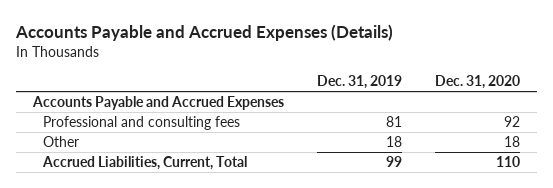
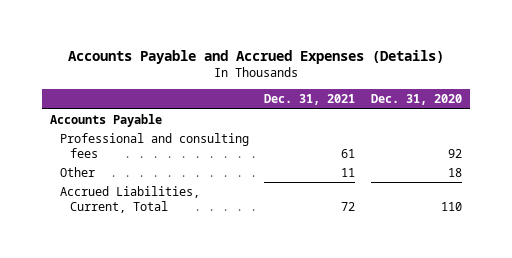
- | Dec. 31, 2019 | Dec. 31, 2020
+ | Dec. 31, 2021 | Dec. 31, 2020
- Accounts Payable and Accrued Expenses
+ Accounts Payable

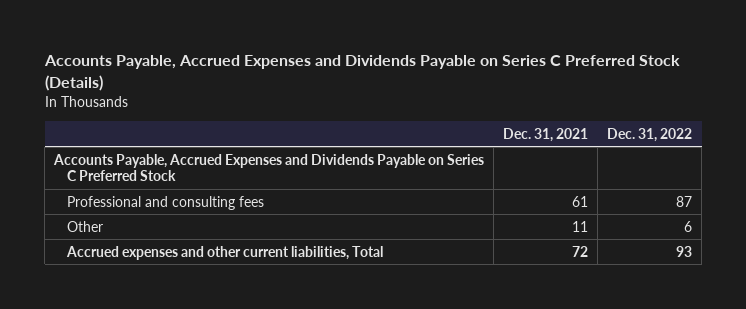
- Accounts Payable and Accrued Expenses (Details)
+ Accounts Payable, Accrued Expenses and Dividends Payable on Series C Preferred Stock (Details)
- | Dec. 31, 2021 | Dec. 31, 2020
+ | Dec. 31, 2021 | Dec. 31, 2022
- Accounts Payable
+ Accounts Payable, Accrued Expenses and Dividends Payable on Series C Preferred Stock
- Accrued Liabilities, Current, Total | 72 | 110
+ Accrued expenses and other current liabilities, Total | 72 | 93

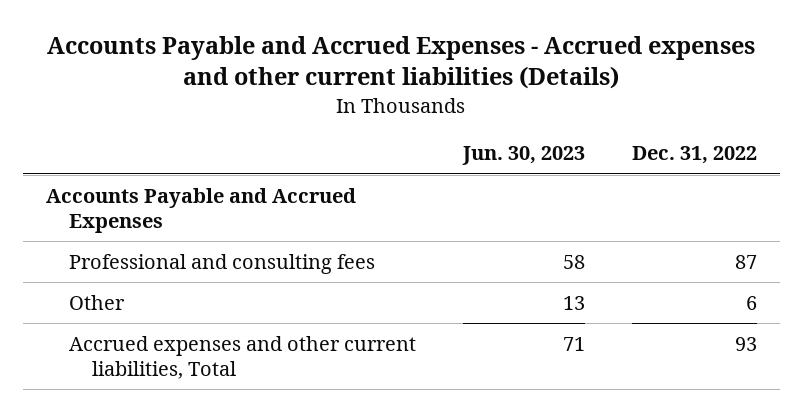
- Accounts Payable, Accrued Expenses and Dividends Payable on Series C Preferred Stock (Details)
+ Accounts Payable and Accrued Expenses - Accrued expenses and other current liabilities (Details)
- | Dec. 31, 2021 | Dec. 31, 2022
+ | Jun. 30, 2023 | Dec. 31, 2022
- Accounts Payable, Accrued Expenses and Dividends Payable on Series C Preferred Stock
+ Accounts Payable and Accrued Expenses

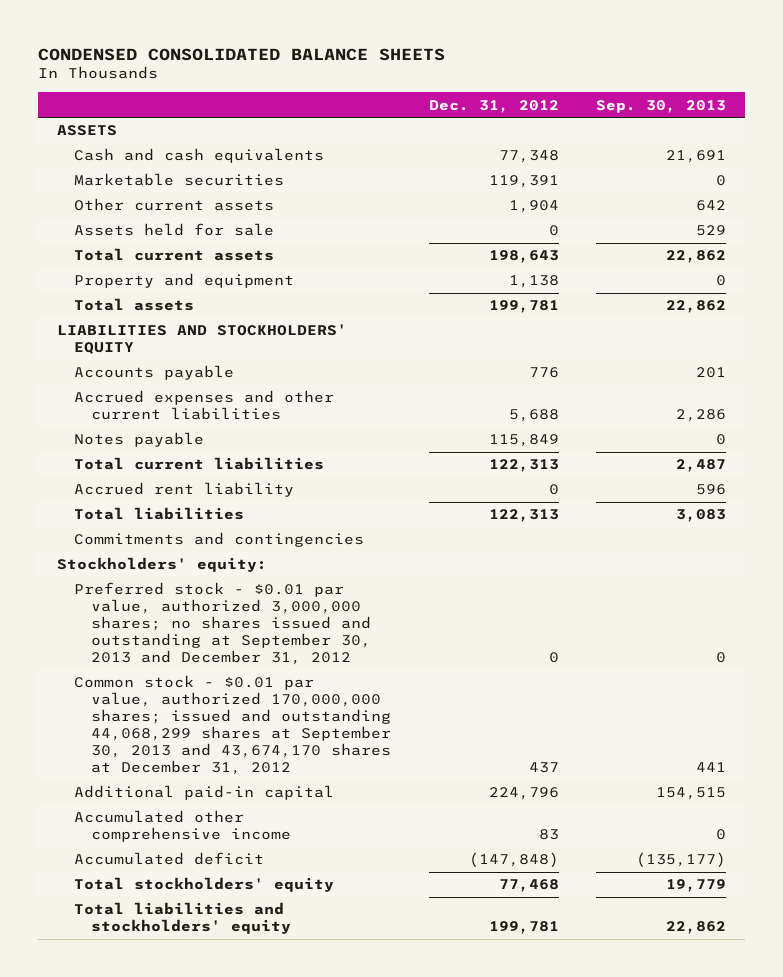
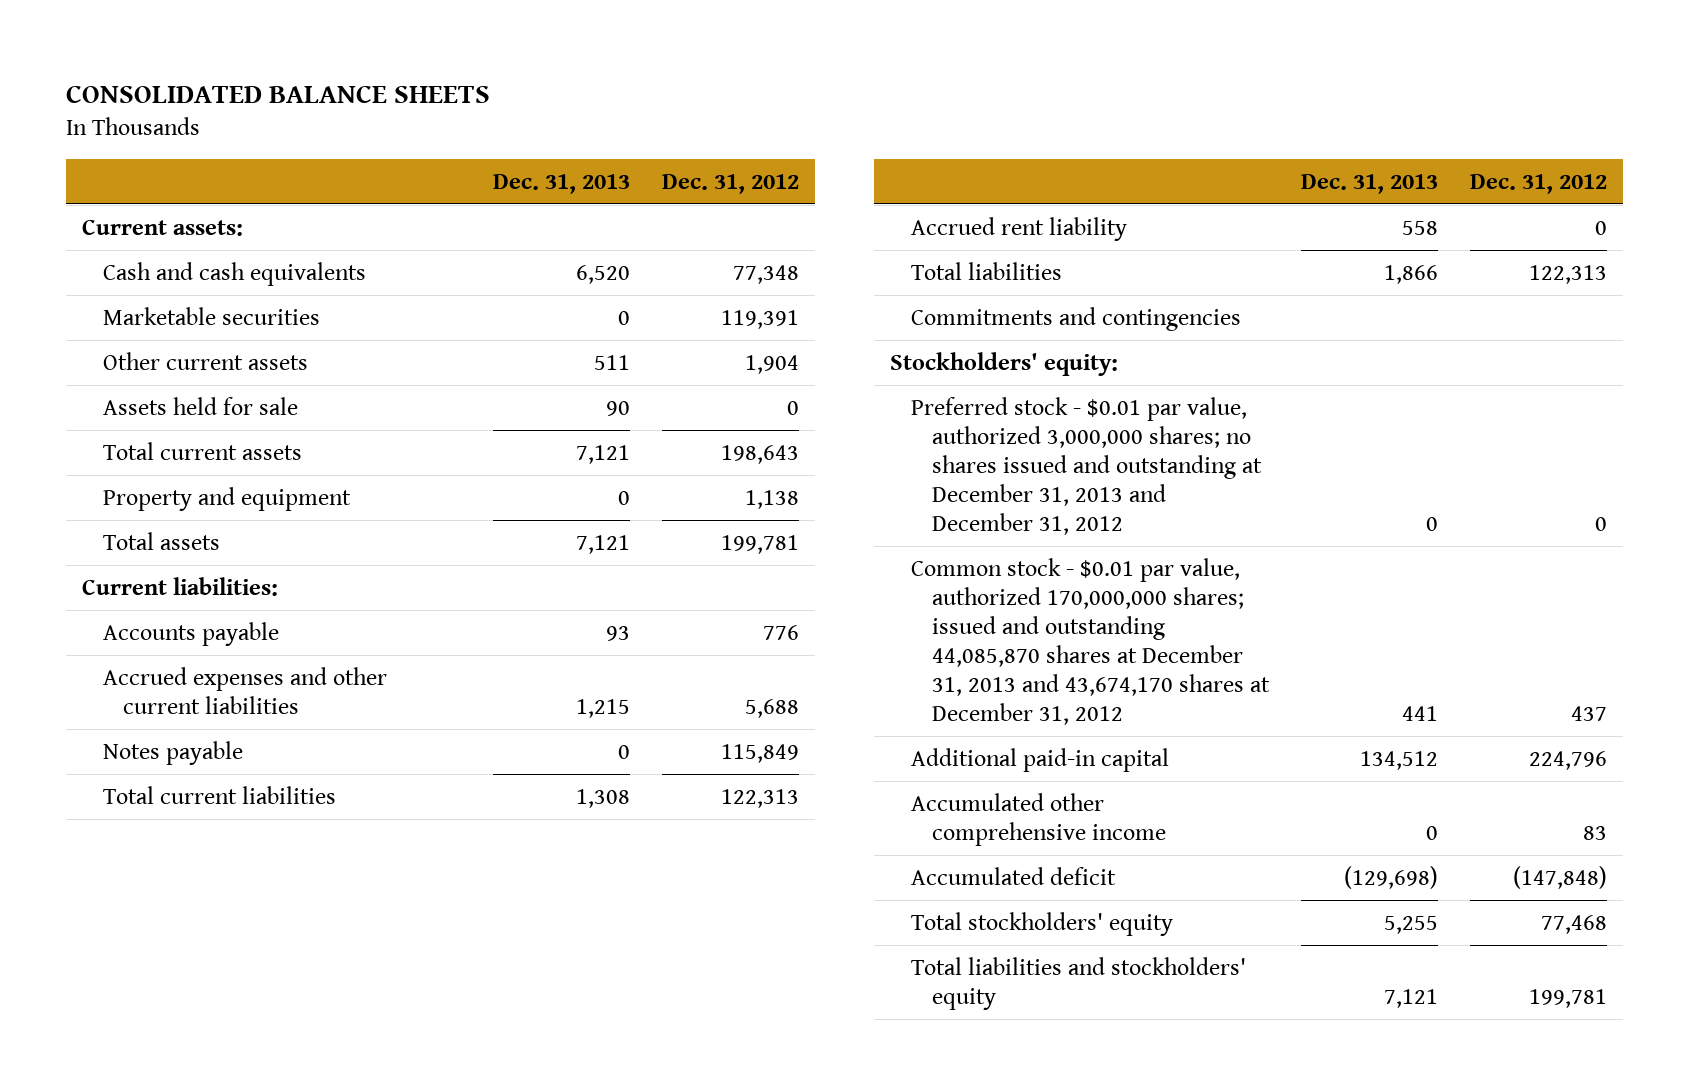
- CONDENSED CONSOLIDATED BALANCE SHEETS
+ CONSOLIDATED BALANCE SHEETS
- | Dec. 31, 2012 | Sep. 30, 2013
+ | Dec. 31, 2013 | Dec. 31, 2012
- ASSETS
+ Current assets:
- LIABILITIES AND STOCKHOLDERS' EQUITY
+ Current liabilities:
- Preferred stock - $0.01 par value, authorized 3,000,000 shares; no shares issued and outstanding at September 30, 2013 and December 31, 2012 | 0 | 0
- Common stock - $0.01 par value, authorized 170,000,000 shares; issued and outstanding 44,068,299 shares at September 30, 2013 and 43,674,170 shares at December 31, 2012 | 437 | 441
+ Preferred stock - $0.01 par value, authorized 3,000,000 shares; no shares issued and outstanding at December 31, 2013 and December 31, 2012 | 0 | 0
+ Common stock - $0.01 par value, authorized 170,000,000 shares; issued and outstanding 44,085,870 shares at December 31, 2013 and 43,674,170 shares at December 31, 2012 | 441 | 437

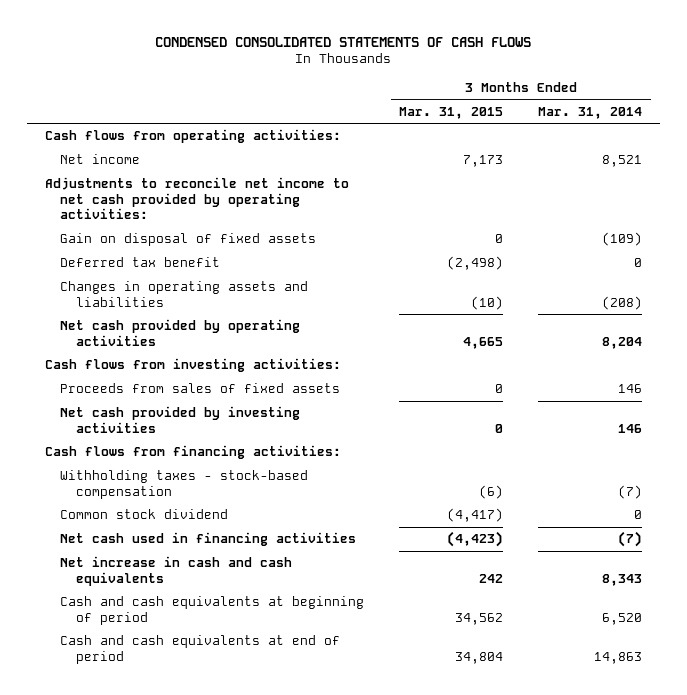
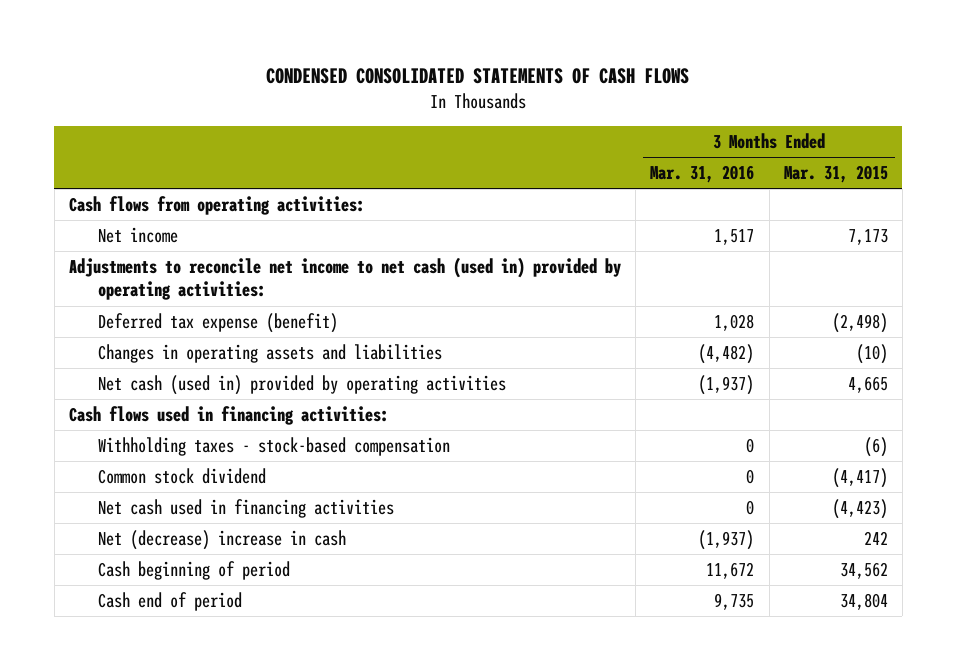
- | 3 Months Ended Mar. 31, 2015 | 3 Months Ended Mar. 31, 2014
+ | 3 Months Ended Mar. 31, 2016 | 3 Months Ended Mar. 31, 2015
- Adjustments to reconcile net income to net cash provided by operating activities:
- Gain on disposal of fixed assets | 0 | (109)
- Deferred tax benefit | (2,498) | 0
+ Adjustments to reconcile net income to net cash (used in) provided by operating activities:
+ Deferred tax expense (benefit) | 1,028 | (2,498)
- Net cash provided by operating activities | 4,665 | 8,204
- Cash flows from investing activities:
- Proceeds from sales of fixed assets | 0 | 146
- Net cash provided by investing activities | 0 | 146
- Cash flows from financing activities:
+ Net cash (used in) provided by operating activities | (1,937) | 4,665
+ Cash flows used in financing activities:
- Net increase in cash and cash equivalents | 242 | 8,343
- Cash and cash equivalents at beginning of period | 34,562 | 6,520
- Cash and cash equivalents at end of period | 34,804 | 14,863
+ Net (decrease) increase in cash | (1,937) | 242
+ Cash beginning of period | 11,672 | 34,562
+ Cash end of period | 9,735 | 34,804

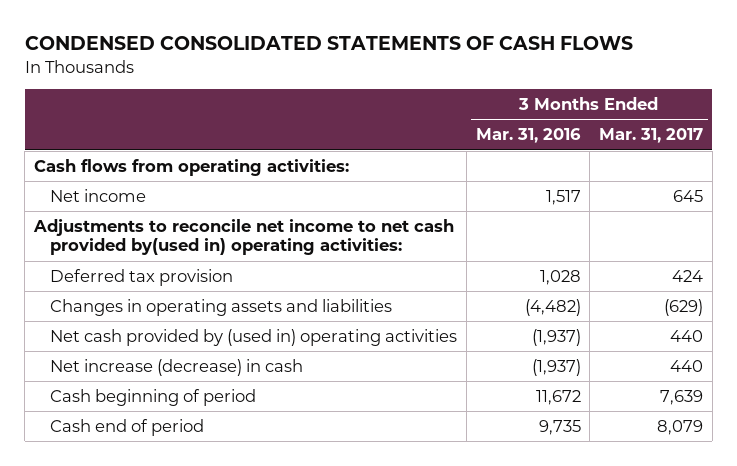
- | 3 Months Ended Mar. 31, 2016 | 3 Months Ended Mar. 31, 2015
+ | 3 Months Ended Mar. 31, 2016 | 3 Months Ended Mar. 31, 2017
- Adjustments to reconcile net income to net cash (used in) provided by operating activities:
- Deferred tax expense (benefit) | 1,028 | (2,498)
+ Adjustments to reconcile net income to net cash provided by(used in) operating activities:
+ Deferred tax provision | 1,028 | 424
- Net cash (used in) provided by operating activities | (1,937) | 4,665
- Cash flows used in financing activities:
- Withholding taxes - stock-based compensation | 0 | (6)
- Common stock dividend | 0 | (4,417)
- Net cash used in financing activities | 0 | (4,423)
- Net (decrease) increase in cash | (1,937) | 242
+ Net cash provided by (used in) operating activities | (1,937) | 440
+ Net increase (decrease) in cash | (1,937) | 440

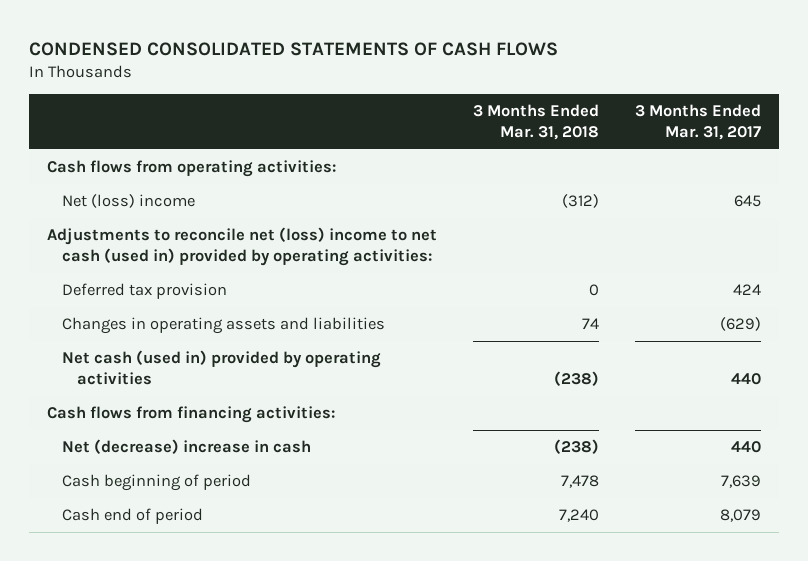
- | 3 Months Ended Mar. 31, 2016 | 3 Months Ended Mar. 31, 2017
+ | 3 Months Ended Mar. 31, 2018 | 3 Months Ended Mar. 31, 2017
- Net income | 1,517 | 645
- Adjustments to reconcile net income to net cash provided by(used in) operating activities:
+ Net (loss) income | (312) | 645
+ Adjustments to reconcile net (loss) income to net cash (used in) provided by operating activities:
- Net cash provided by (used in) operating activities | (1,937) | 440
- Net increase (decrease) in cash | (1,937) | 440
+ Net cash (used in) provided by operating activities | (238) | 440
+ Cash flows from financing activities:
+ Net (decrease) increase in cash | (238) | 440

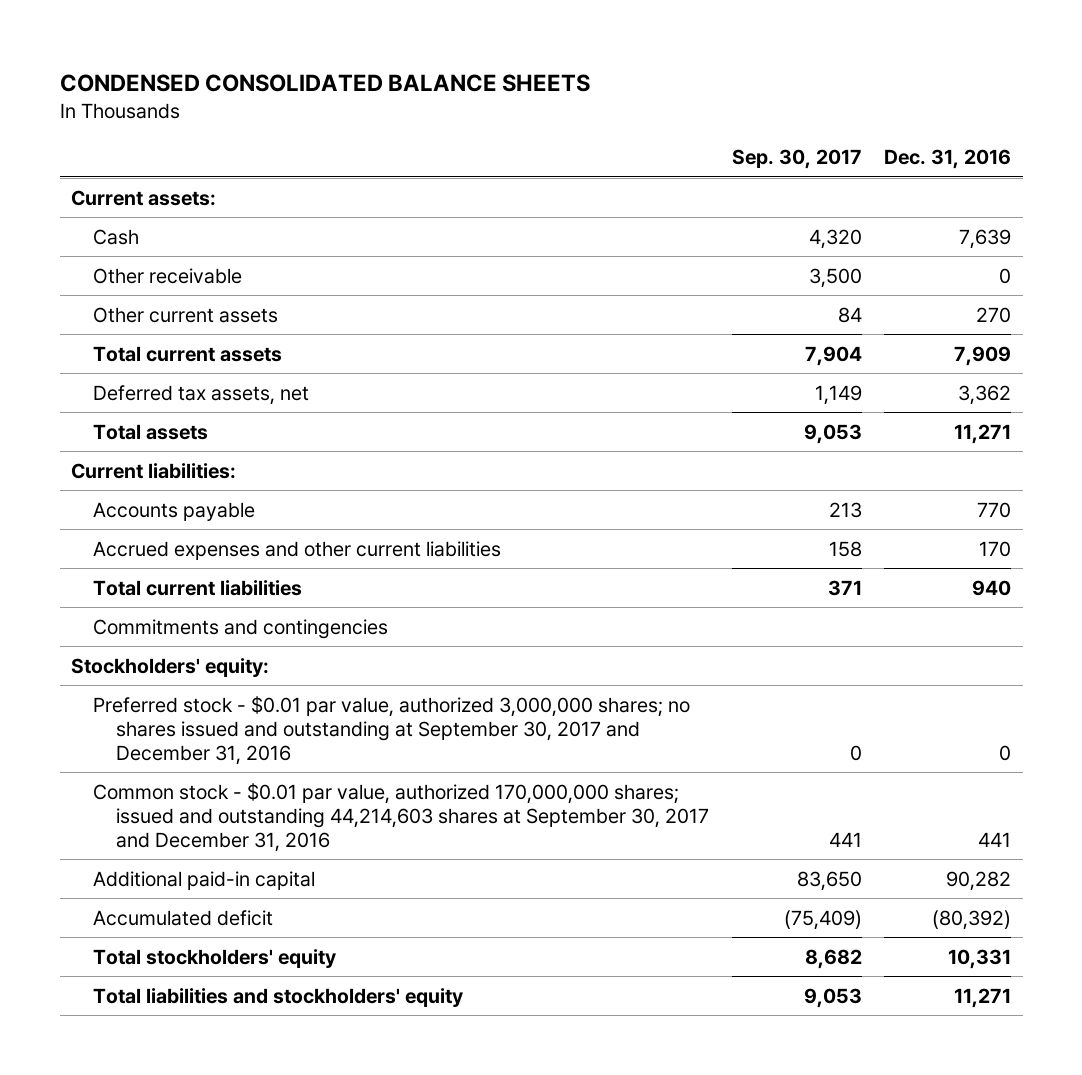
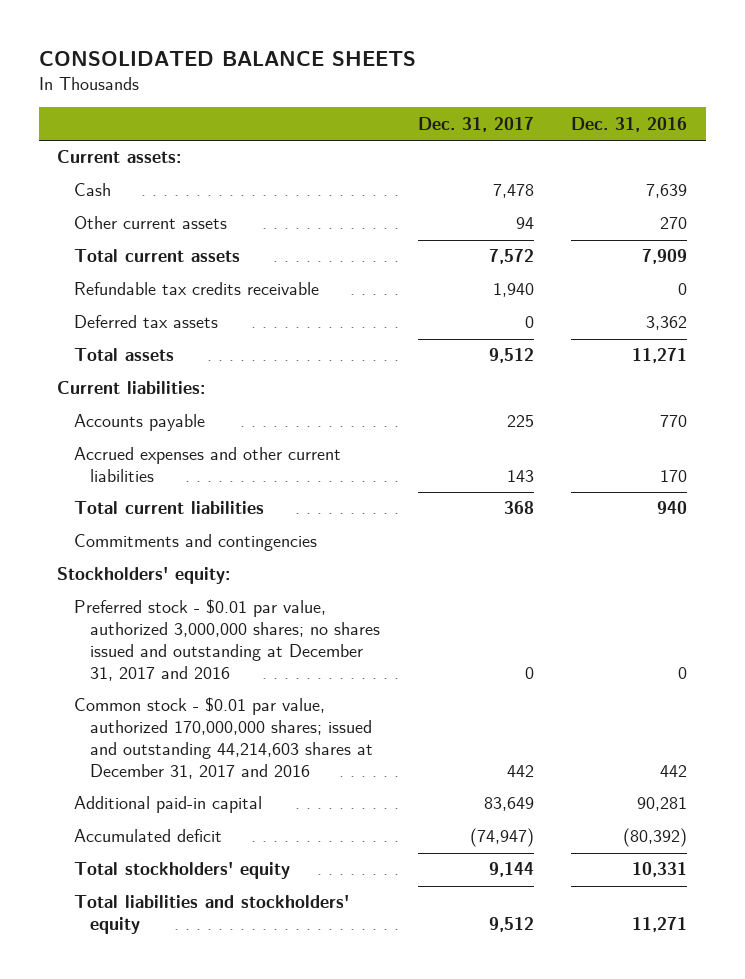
- CONDENSED CONSOLIDATED BALANCE SHEETS
+ CONSOLIDATED BALANCE SHEETS
- | Sep. 30, 2017 | Dec. 31, 2016
+ | Dec. 31, 2017 | Dec. 31, 2016
- Other receivable | 3,500 | 0
- Deferred tax assets, net | 1,149 | 3,362
+ Refundable tax credits receivable | 1,940 | 0
+ Deferred tax assets | 0 | 3,362
- Preferred stock - $0.01 par value, authorized 3,000,000 shares; no shares issued and outstanding at September 30, 2017 and December 31, 2016 | 0 | 0
- Common stock - $0.01 par value, authorized 170,000,000 shares; issued and outstanding 44,214,603 shares at September 30, 2017 and December 31, 2016 | 441 | 441
- Additional paid-in capital | 83,650 | 90,282
+ Preferred stock - $0.01 par value, authorized 3,000,000 shares; no shares issued and outstanding at December 31, 2017 and 2016 | 0 | 0
+ Common stock - $0.01 par value, authorized 170,000,000 shares; issued and outstanding 44,214,603 shares at December 31, 2017 and 2016 | 442 | 442
+ Additional paid-in capital | 83,649 | 90,281

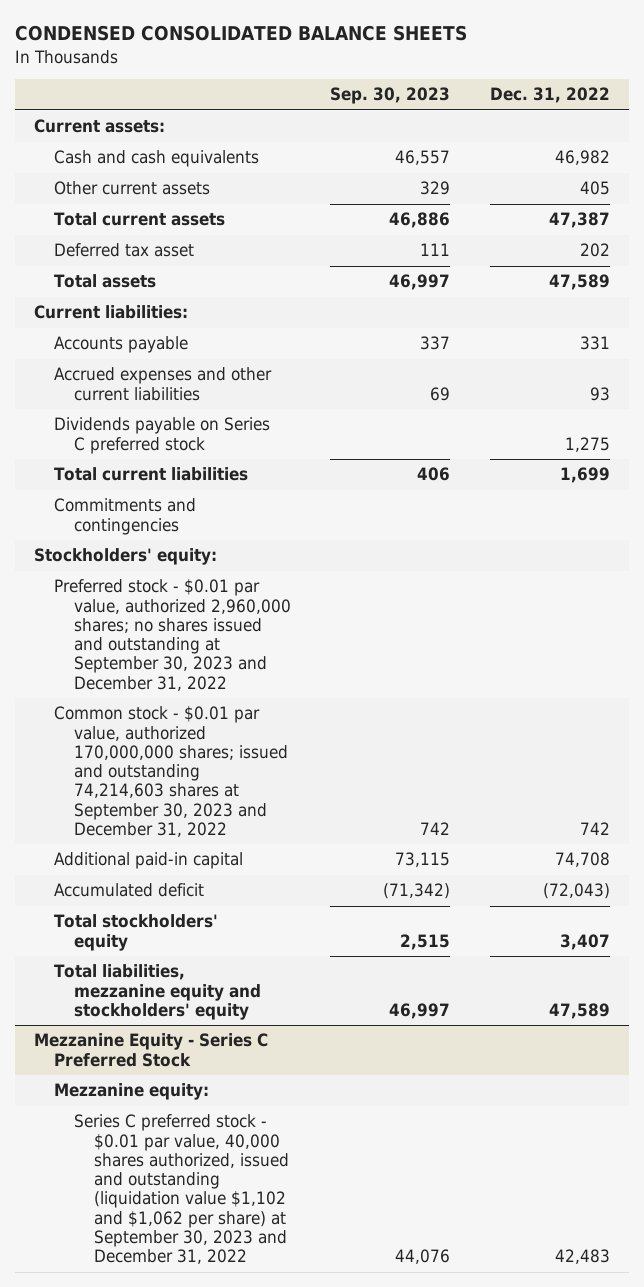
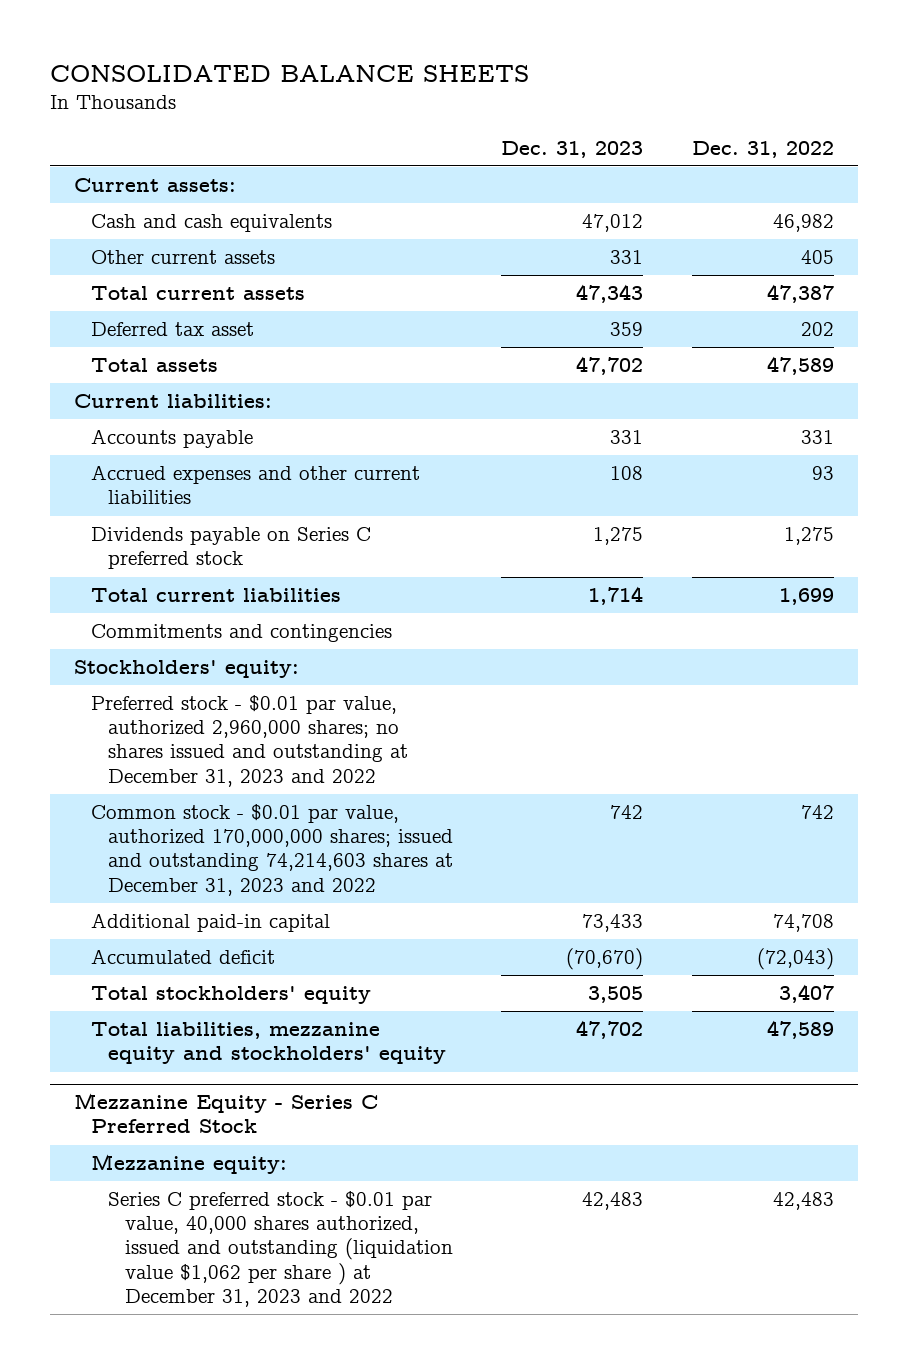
- CONDENSED CONSOLIDATED BALANCE SHEETS
+ CONSOLIDATED BALANCE SHEETS
- | Sep. 30, 2023 | Dec. 31, 2022
+ | Dec. 31, 2023 | Dec. 31, 2022
- Preferred stock - $0.01 par value, authorized 2,960,000 shares; no shares issued and outstanding at September 30, 2023 and December 31, 2022
- Common stock - $0.01 par value, authorized 170,000,000 shares; issued and outstanding 74,214,603 shares at September 30, 2023 and December 31, 2022 | 742 | 742
+ Preferred stock - $0.01 par value, authorized 2,960,000 shares; no shares issued and outstanding at December 31, 2023 and 2022
+ Common stock - $0.01 par value, authorized 170,000,000 shares; issued and outstanding 74,214,603 shares at December 31, 2023 and 2022 | 742 | 742
@ Mezzanine Equity - Series C Preferred Stock
- Series C preferred stock - $0.01 par value, 40,000 shares authorized, issued and outstanding (liquidation value $1,102 and $1,062 per share) at September 30, 2023 and December 31, 2022 | 44,076 | 42,483
+ Series C preferred stock - $0.01 par value, 40,000 shares authorized, issued and outstanding (liquidation value $1,062 per share ) at December 31, 2023 and 2022 | 42,483 | 42,483

